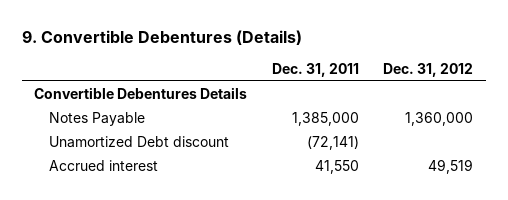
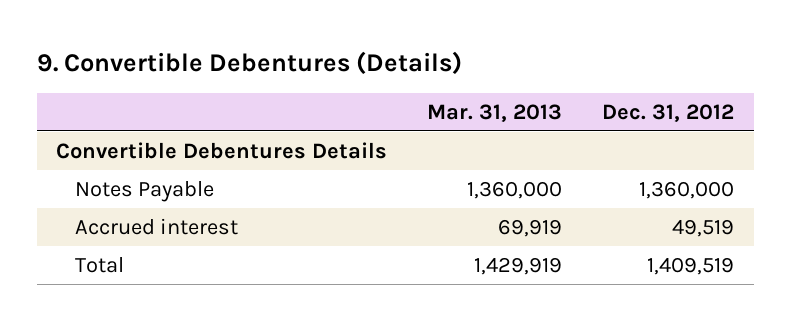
- | Dec. 31, 2011 | Dec. 31, 2012
+ | Mar. 31, 2013 | Dec. 31, 2012
- Unamortized Debt discount | (72,141) |
+ Total | 1,429,919 | 1,409,519

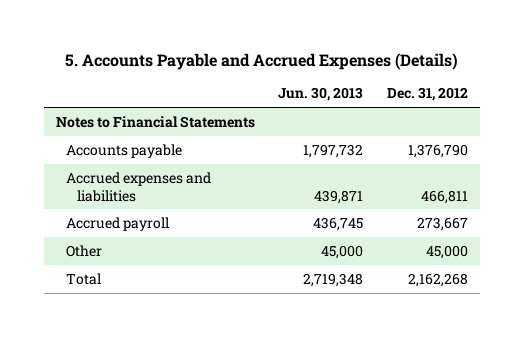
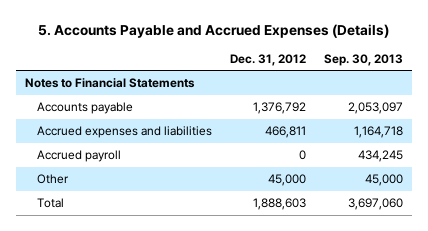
- | Jun. 30, 2013 | Dec. 31, 2012
+ | Dec. 31, 2012 | Sep. 30, 2013
- Accounts payable | 1,797,732 | 1,376,790
+ Accounts payable | 1,376,792 | 2,053,097
- Accrued payroll | 436,745 | 273,667
+ Accrued payroll | 0 | 434,245
- Total | 2,719,348 | 2,162,268
+ Total | 1,888,603 | 3,697,060

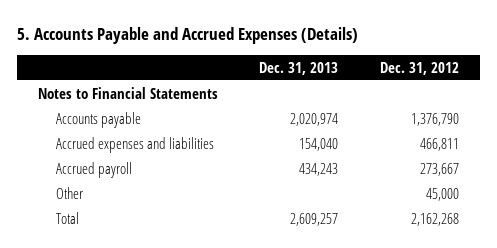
- | Dec. 31, 2012 | Sep. 30, 2013
+ | Dec. 31, 2013 | Dec. 31, 2012
- Accounts payable | 1,376,792 | 2,053,097
+ Accounts payable | 2,020,974 | 1,376,790
- Accrued payroll | 0 | 434,245
+ Accrued payroll | 434,243 | 273,667
- Total | 1,888,603 | 3,697,060
+ Total | 2,609,257 | 2,162,268

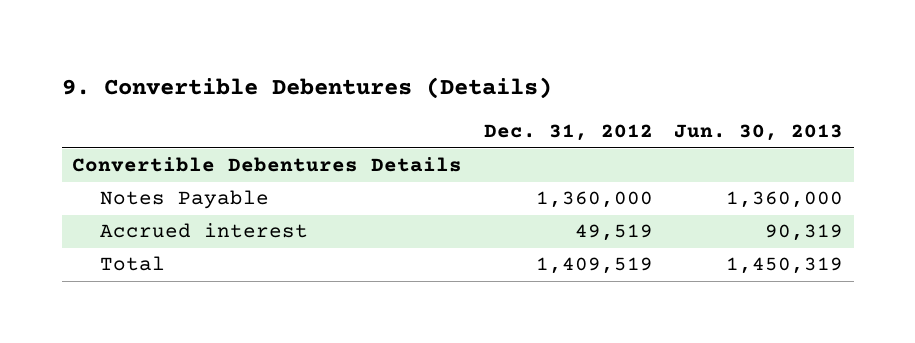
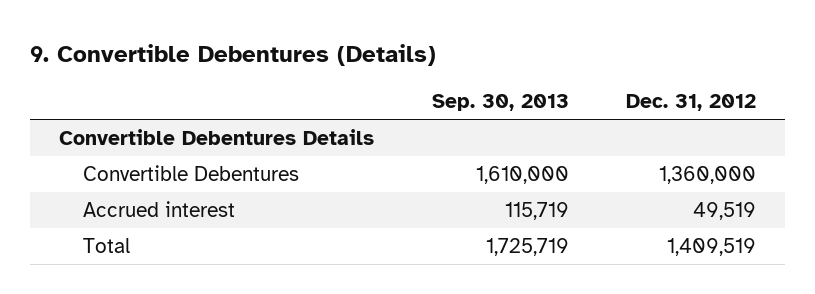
- | Dec. 31, 2012 | Jun. 30, 2013
+ | Sep. 30, 2013 | Dec. 31, 2012
- Notes Payable | 1,360,000 | 1,360,000
+ Convertible Debentures | 1,610,000 | 1,360,000

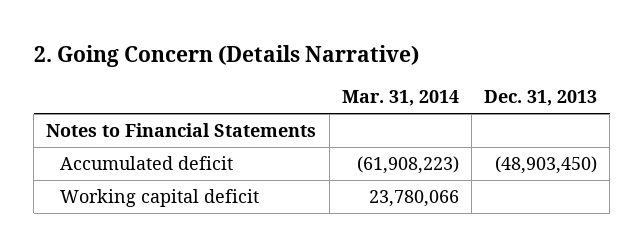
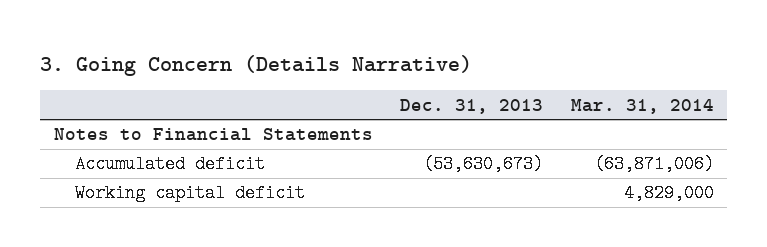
- 2. Going Concern (Details Narrative)
+ 3. Going Concern (Details Narrative)
- | Mar. 31, 2014 | Dec. 31, 2013
+ | Dec. 31, 2013 | Mar. 31, 2014
- Accumulated deficit | (61,908,223) | (48,903,450)
- Working capital deficit | 23,780,066 |
+ Accumulated deficit | (53,630,673) | (63,871,006)
+ Working capital deficit | | 4,829,000

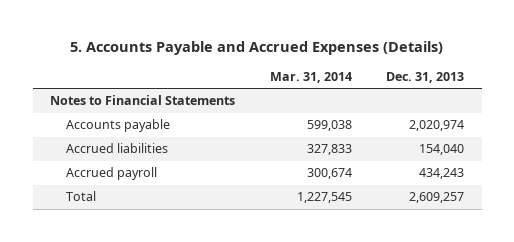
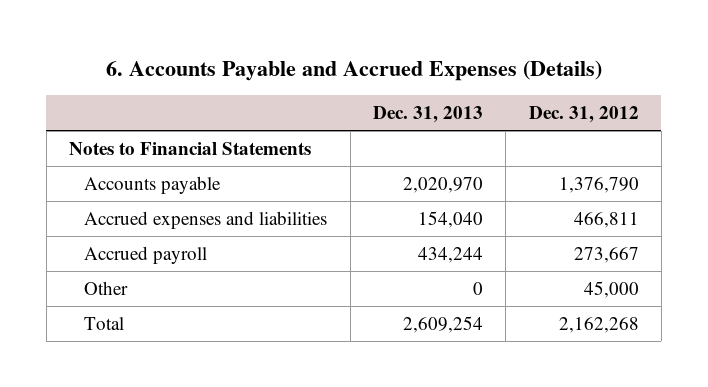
- 5. Accounts Payable and Accrued Expenses (Details)
+ 6. Accounts Payable and Accrued Expenses (Details)
- | Mar. 31, 2014 | Dec. 31, 2013
+ | Dec. 31, 2013 | Dec. 31, 2012
- Accounts payable | 599,038 | 2,020,974
- Accrued liabilities | 327,833 | 154,040
- Accrued payroll | 300,674 | 434,243
- Total | 1,227,545 | 2,609,257
+ Accounts payable | 2,020,970 | 1,376,790
+ Accrued expenses and liabilities | 154,040 | 466,811
+ Accrued payroll | 434,244 | 273,667
+ Other | 0 | 45,000
+ Total | 2,609,254 | 2,162,268

